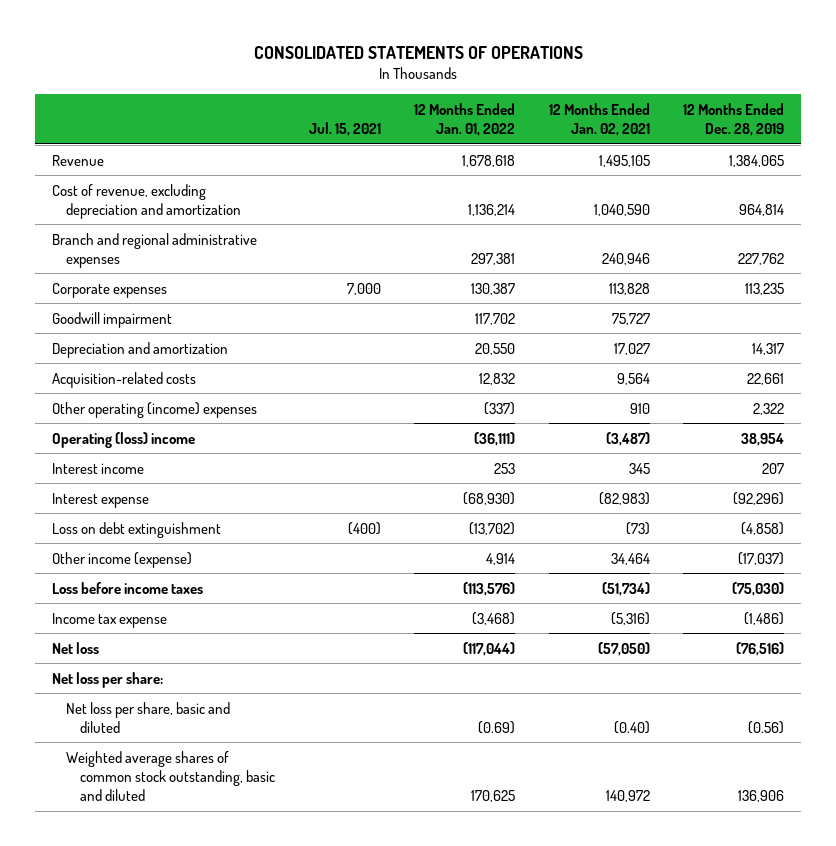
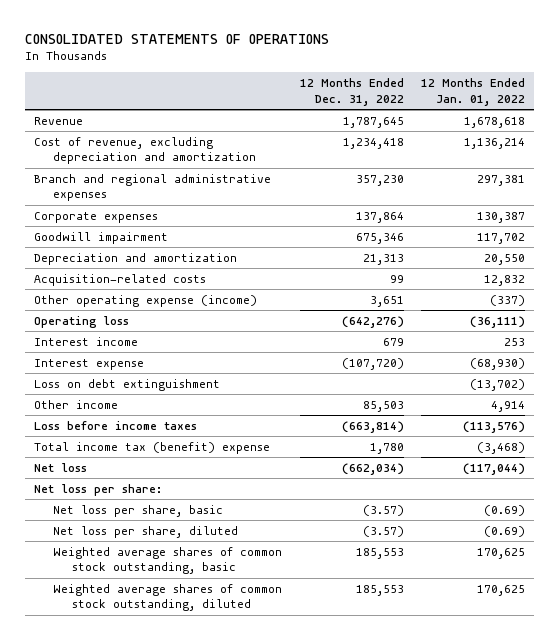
- | Jul. 15, 2021 | 12 Months Ended Jan. 01, 2022 | 12 Months Ended Jan. 02, 2021 | 12 Months Ended Dec. 28, 2019
+ | 12 Months Ended Dec. 31, 2022 | 12 Months Ended Jan. 01, 2022
- Other operating (income) expenses | | (337) | 910 | 2,322
- Operating (loss) income | | (36,111) | (3,487) | 38,954
+ Other operating expense (income) | 3,651 | (337)
+ Operating loss | (642,276) | (36,111)
- Other income (expense) | | 4,914 | 34,464 | (17,037)
+ Other income | 85,503 | 4,914
- Income tax expense | | (3,468) | (5,316) | (1,486)
+ Total income tax (benefit) expense | 1,780 | (3,468)
- Net loss per share, basic and diluted | | (0.69) | (0.40) | (0.56)
- Weighted average shares of common stock outstanding, basic and diluted | | 170,625 | 140,972 | 136,906
+ Net loss per share, basic | (3.57) | (0.69)
+ Net loss per share, diluted | (3.57) | (0.69)
+ Weighted average shares of common stock outstanding, basic | 185,553 | 170,625
+ Weighted average shares of common stock outstanding, diluted | 185,553 | 170,625

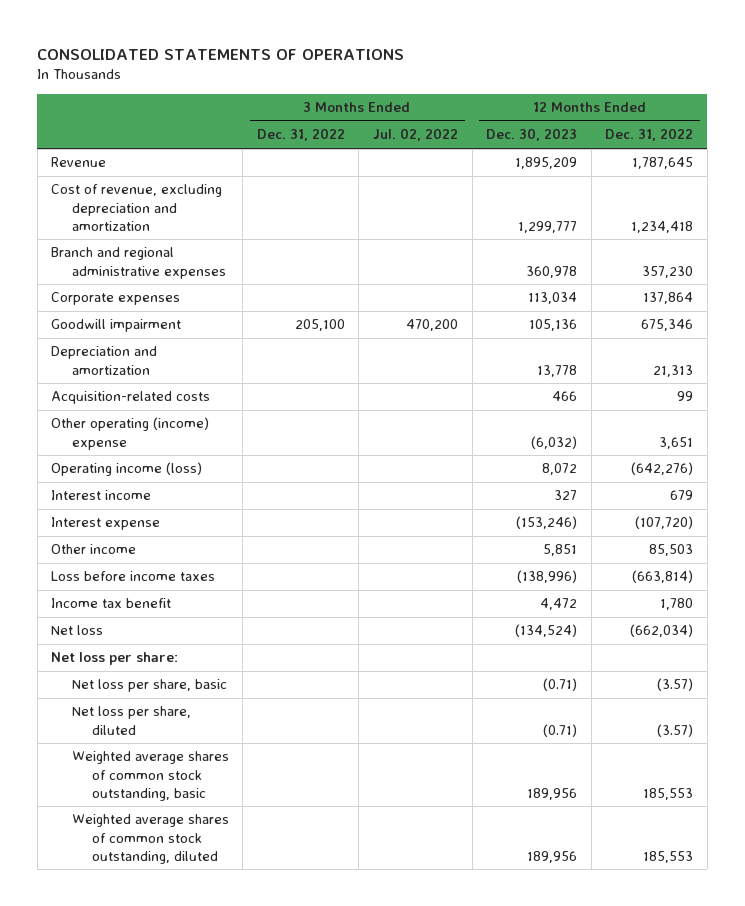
- | 12 Months Ended Dec. 31, 2022 | 12 Months Ended Jan. 01, 2022
+ | 3 Months Ended Dec. 31, 2022 | 3 Months Ended Jul. 02, 2022 | 12 Months Ended Dec. 30, 2023 | 12 Months Ended Dec. 31, 2022
- Other operating expense (income) | 3,651 | (337)
- Operating loss | (642,276) | (36,111)
+ Other operating (income) expense | | | (6,032) | 3,651
+ Operating income (loss) | | | 8,072 | (642,276)
- Loss on debt extinguishment | | (13,702)
- Total income tax (benefit) expense | 1,780 | (3,468)
+ Income tax benefit | | | 4,472 | 1,780

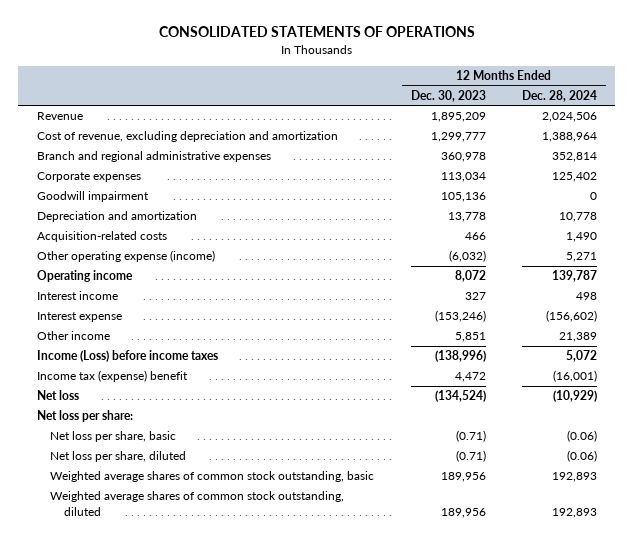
- | 3 Months Ended Dec. 31, 2022 | 3 Months Ended Jul. 02, 2022 | 12 Months Ended Dec. 30, 2023 | 12 Months Ended Dec. 31, 2022
+ | 12 Months Ended Dec. 30, 2023 | 12 Months Ended Dec. 28, 2024
- Other operating (income) expense | | | (6,032) | 3,651
- Operating income (loss) | | | 8,072 | (642,276)
+ Other operating expense (income) | (6,032) | 5,271
+ Operating income | 8,072 | 139,787
- Loss before income taxes | | | (138,996) | (663,814)
- Income tax benefit | | | 4,472 | 1,780
+ Income (Loss) before income taxes | (138,996) | 5,072
+ Income tax (expense) benefit | 4,472 | (16,001)

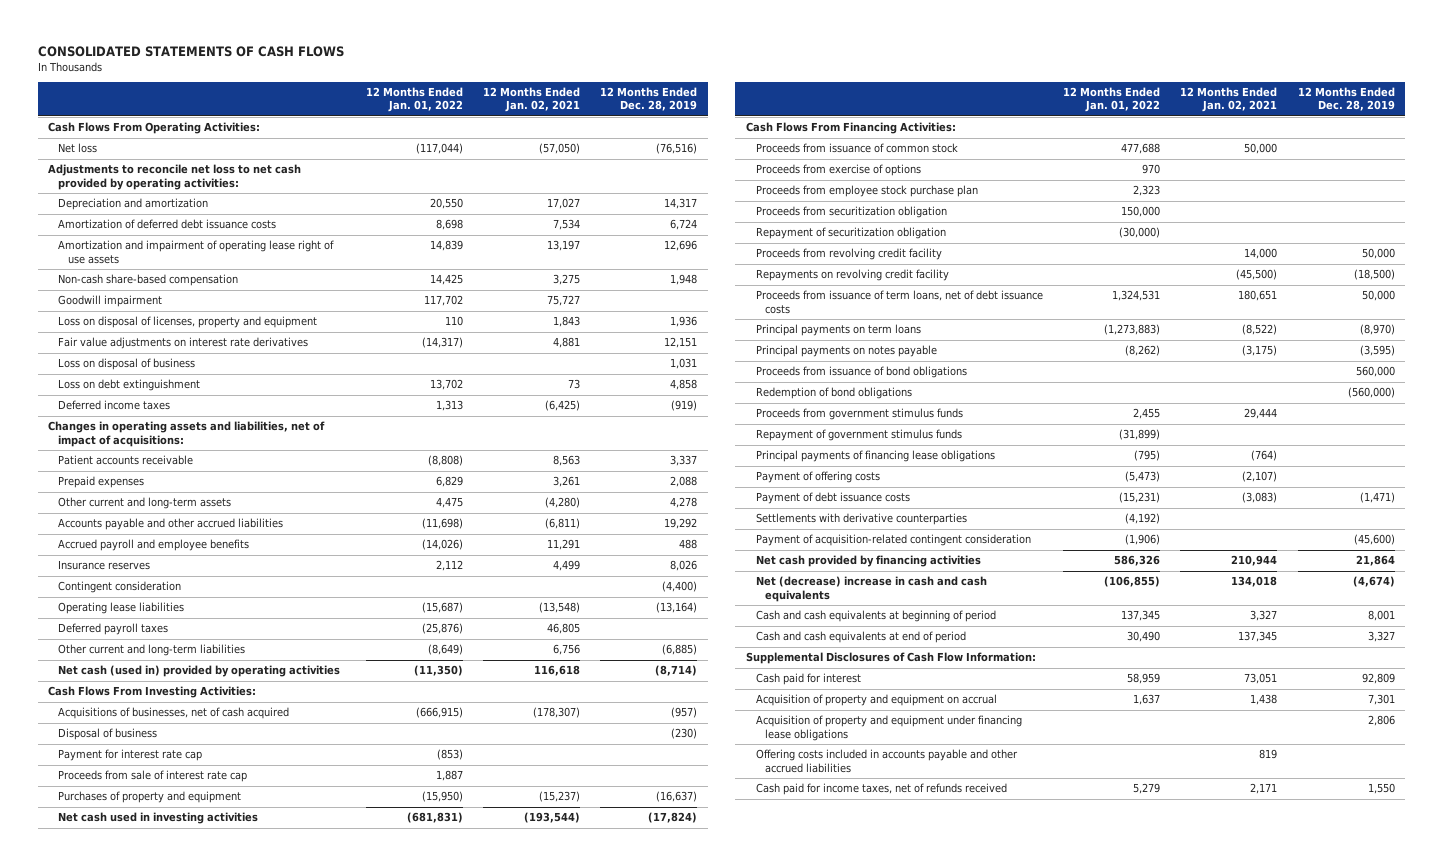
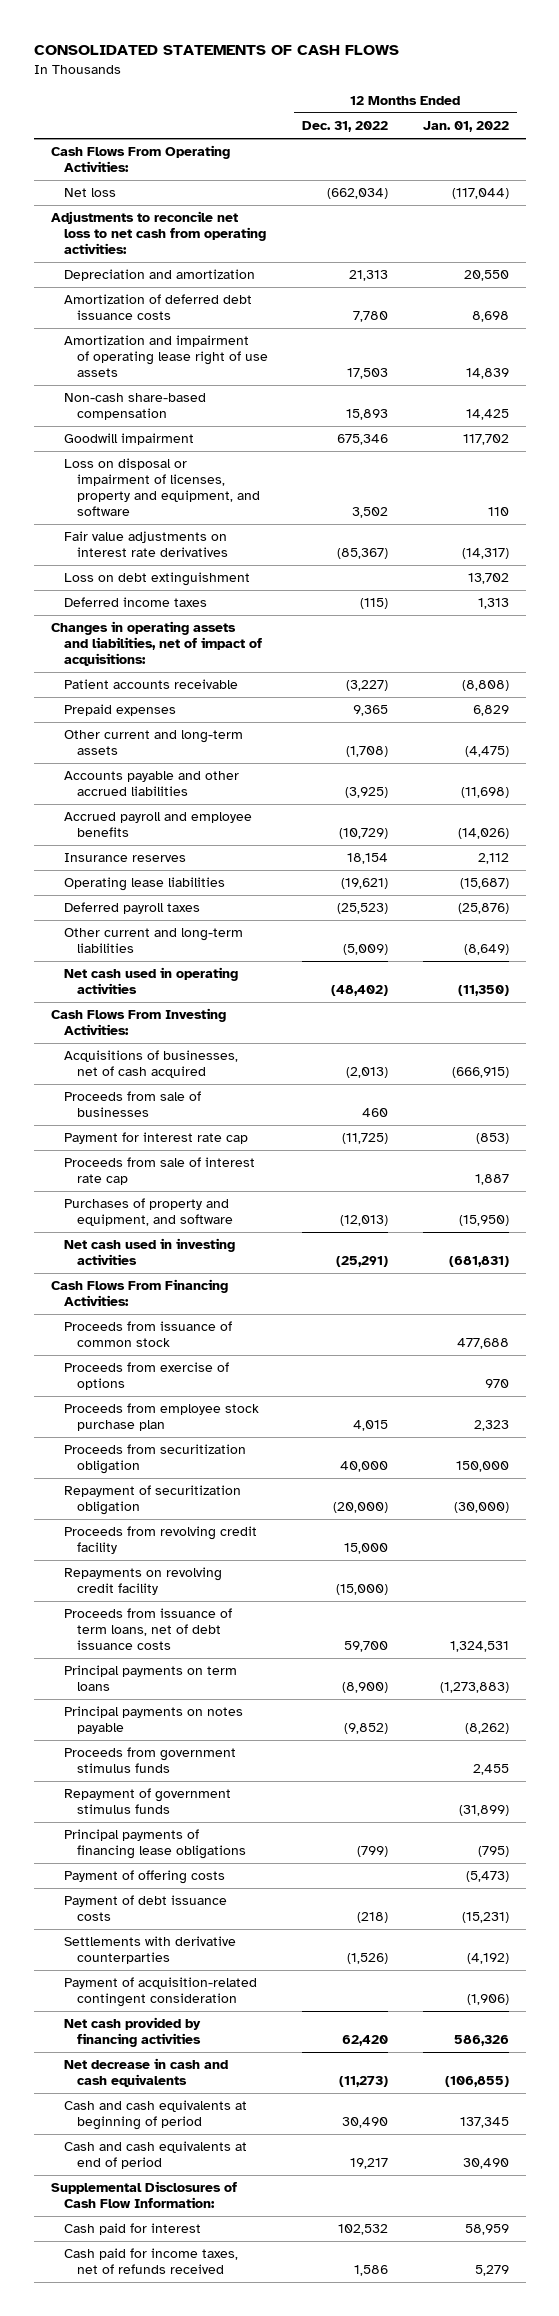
- | 12 Months Ended Jan. 01, 2022 | 12 Months Ended Jan. 02, 2021 | 12 Months Ended Dec. 28, 2019
+ | 12 Months Ended Dec. 31, 2022 | 12 Months Ended Jan. 01, 2022
- Adjustments to reconcile net loss to net cash provided by operating activities:
+ Adjustments to reconcile net loss to net cash from operating activities:
- Loss on disposal of licenses, property and equipment | 110 | 1,843 | 1,936
+ Loss on disposal or impairment of licenses, property and equipment, and software | 3,502 | 110
- Loss on disposal of business | | | 1,031
- Other current and long-term assets | 4,475 | (4,280) | 4,278
+ Other current and long-term assets | (1,708) | (4,475)
- Contingent consideration | | | (4,400)
- Net cash (used in) provided by operating activities | (11,350) | 116,618 | (8,714)
+ Net cash used in operating activities | (48,402) | (11,350)
- Disposal of business | | | (230)
+ Proceeds from sale of businesses | 460 |
- Purchases of property and equipment | (15,950) | (15,237) | (16,637)
+ Purchases of property and equipment, and software | (12,013) | (15,950)
- Proceeds from issuance of bond obligations | | | 560,000
- Redemption of bond obligations | | | (560,000)
- Net (decrease) increase in cash and cash equivalents | (106,855) | 134,018 | (4,674)
+ Net decrease in cash and cash equivalents | (11,273) | (106,855)
- Acquisition of property and equipment on accrual | 1,637 | 1,438 | 7,301
- Acquisition of property and equipment under financing lease obligations | | | 2,806
- Offering costs included in accounts payable and other accrued liabilities | | 819 |

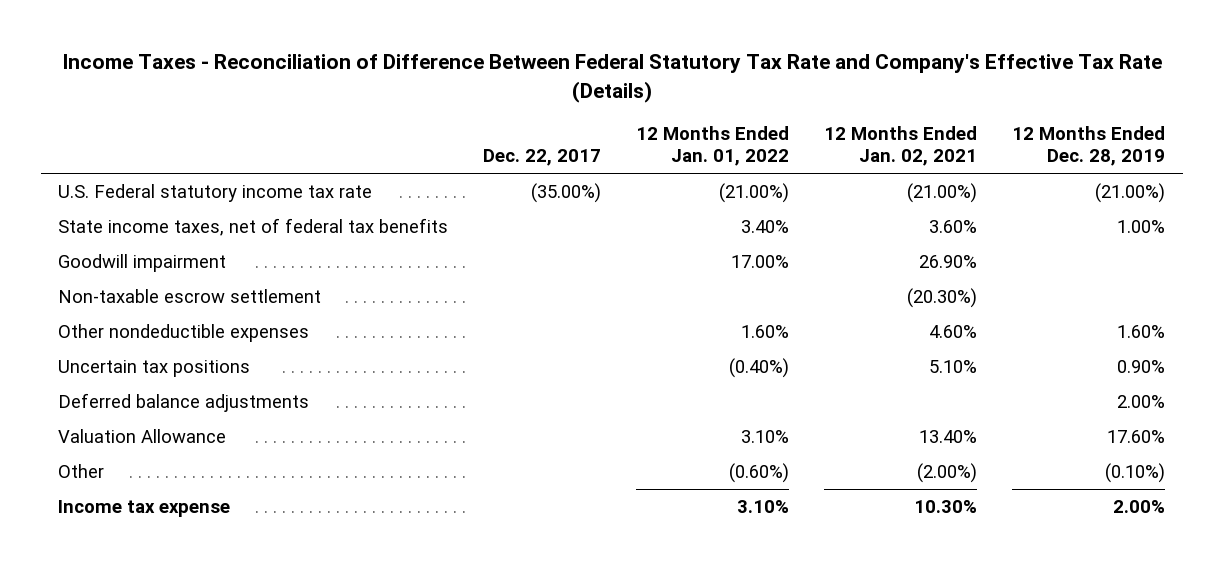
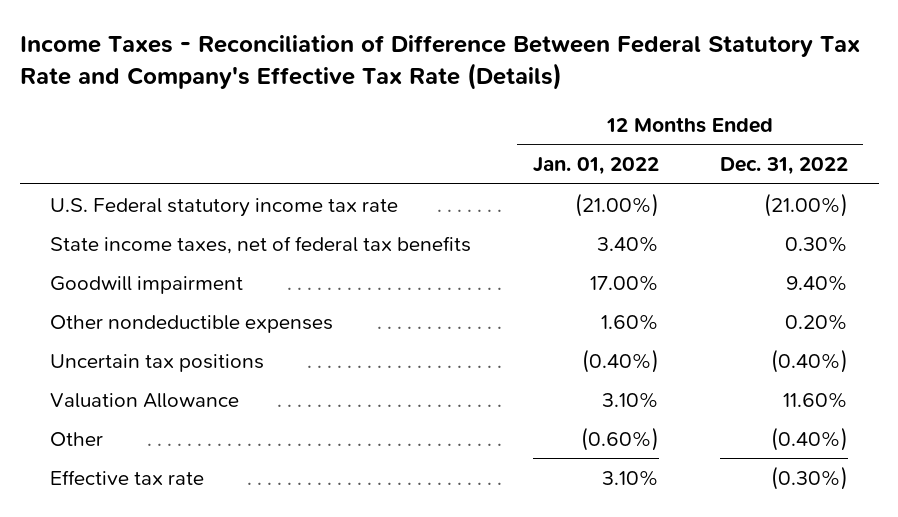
- | Dec. 22, 2017 | 12 Months Ended Jan. 01, 2022 | 12 Months Ended Jan. 02, 2021 | 12 Months Ended Dec. 28, 2019
+ | 12 Months Ended Jan. 01, 2022 | 12 Months Ended Dec. 31, 2022
- Non-taxable escrow settlement | | | (20.30%) |
- Deferred balance adjustments | | | | 2.00%
- Income tax expense | | 3.10% | 10.30% | 2.00%
+ Effective tax rate | 3.10% | (0.30%)

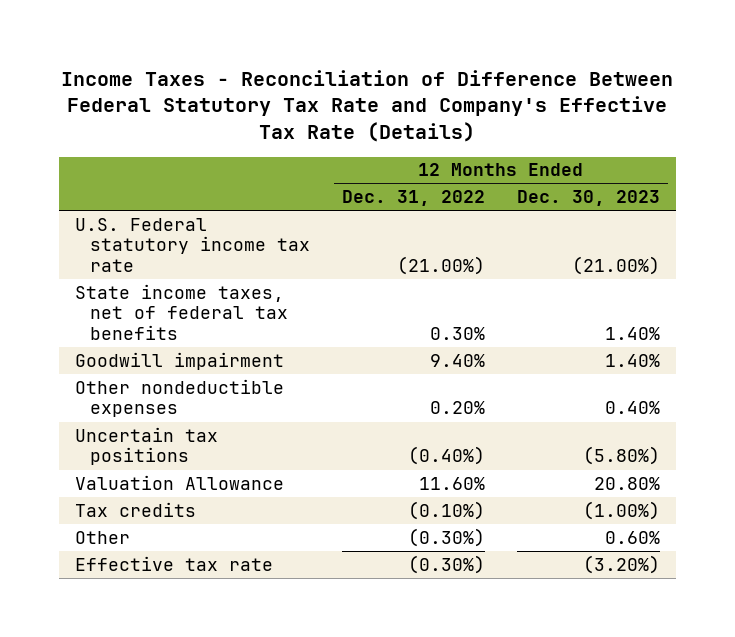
- | 12 Months Ended Jan. 01, 2022 | 12 Months Ended Dec. 31, 2022
+ | 12 Months Ended Dec. 31, 2022 | 12 Months Ended Dec. 30, 2023
- Other | (0.60%) | (0.40%)
+ Tax credits | (0.10%) | (1.00%)
+ Other | (0.30%) | 0.60%

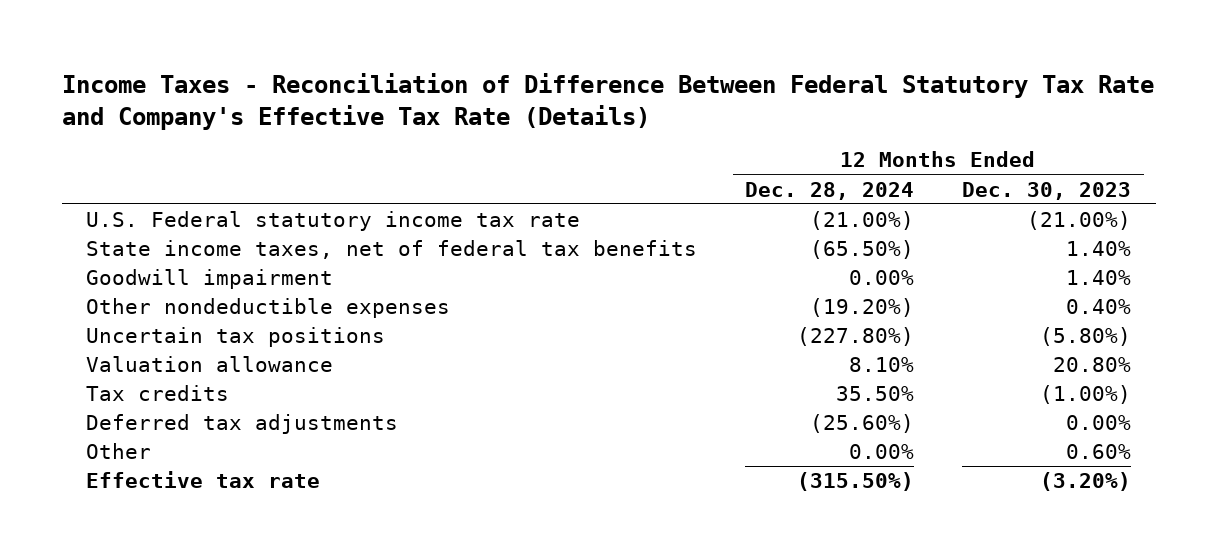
- | 12 Months Ended Dec. 31, 2022 | 12 Months Ended Dec. 30, 2023
+ | 12 Months Ended Dec. 28, 2024 | 12 Months Ended Dec. 30, 2023
- Valuation Allowance | 11.60% | 20.80%
+ Valuation allowance | 8.10% | 20.80%
+ Deferred tax adjustments | (25.60%) | 0.00%

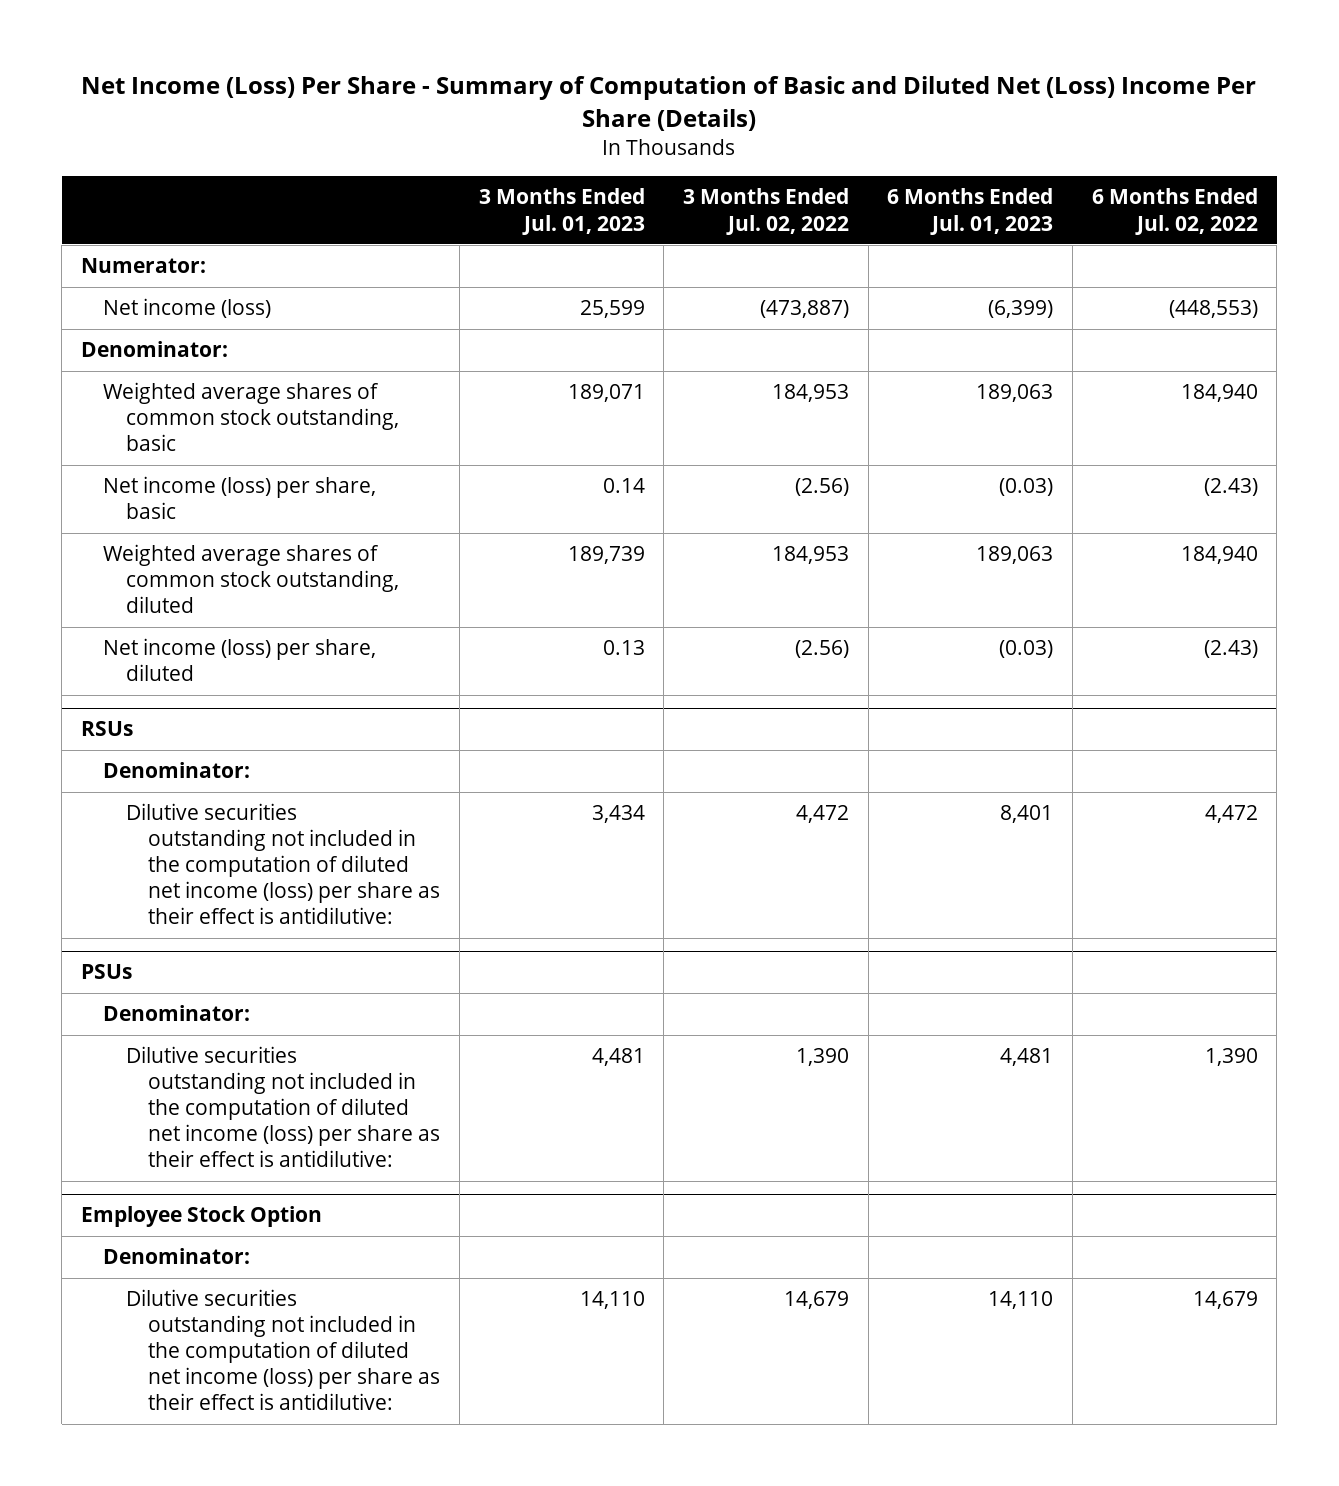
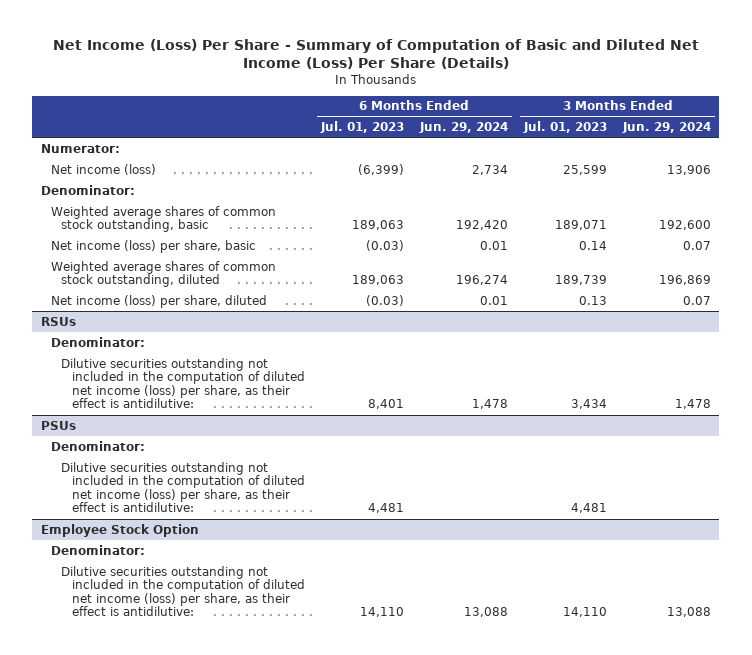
- Net Income (Loss) Per Share - Summary of Computation of Basic and Diluted Net (Loss) Income Per Share (Details)
+ Net Income (Loss) Per Share - Summary of Computation of Basic and Diluted Net Income (Loss) Per Share (Details)
- | 3 Months Ended Jul. 01, 2023 | 3 Months Ended Jul. 02, 2022 | 6 Months Ended Jul. 01, 2023 | 6 Months Ended Jul. 02, 2022
+ | 6 Months Ended Jul. 01, 2023 | 6 Months Ended Jun. 29, 2024 | 3 Months Ended Jul. 01, 2023 | 3 Months Ended Jun. 29, 2024
@ RSUs
- Dilutive securities outstanding not included in the computation of diluted net income (loss) per share as their effect is antidilutive: | 3,434 | 4,472 | 8,401 | 4,472
+ Dilutive securities outstanding not included in the computation of diluted net income (loss) per share, as their effect is antidilutive: | 8,401 | 1,478 | 3,434 | 1,478
@ PSUs
- Dilutive securities outstanding not included in the computation of diluted net income (loss) per share as their effect is antidilutive: | 4,481 | 1,390 | 4,481 | 1,390
+ Dilutive securities outstanding not included in the computation of diluted net income (loss) per share, as their effect is antidilutive: | 4,481 | | 4,481 |
@ Employee Stock Option
- Dilutive securities outstanding not included in the computation of diluted net income (loss) per share as their effect is antidilutive: | 14,110 | 14,679 | 14,110 | 14,679
+ Dilutive securities outstanding not included in the computation of diluted net income (loss) per share, as their effect is antidilutive: | 14,110 | 13,088 | 14,110 | 13,088

